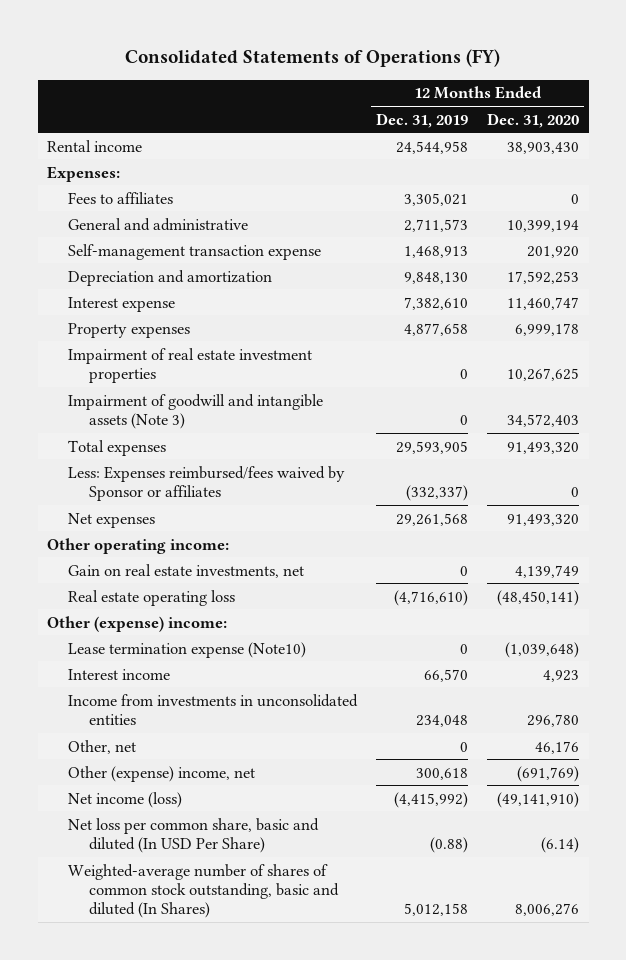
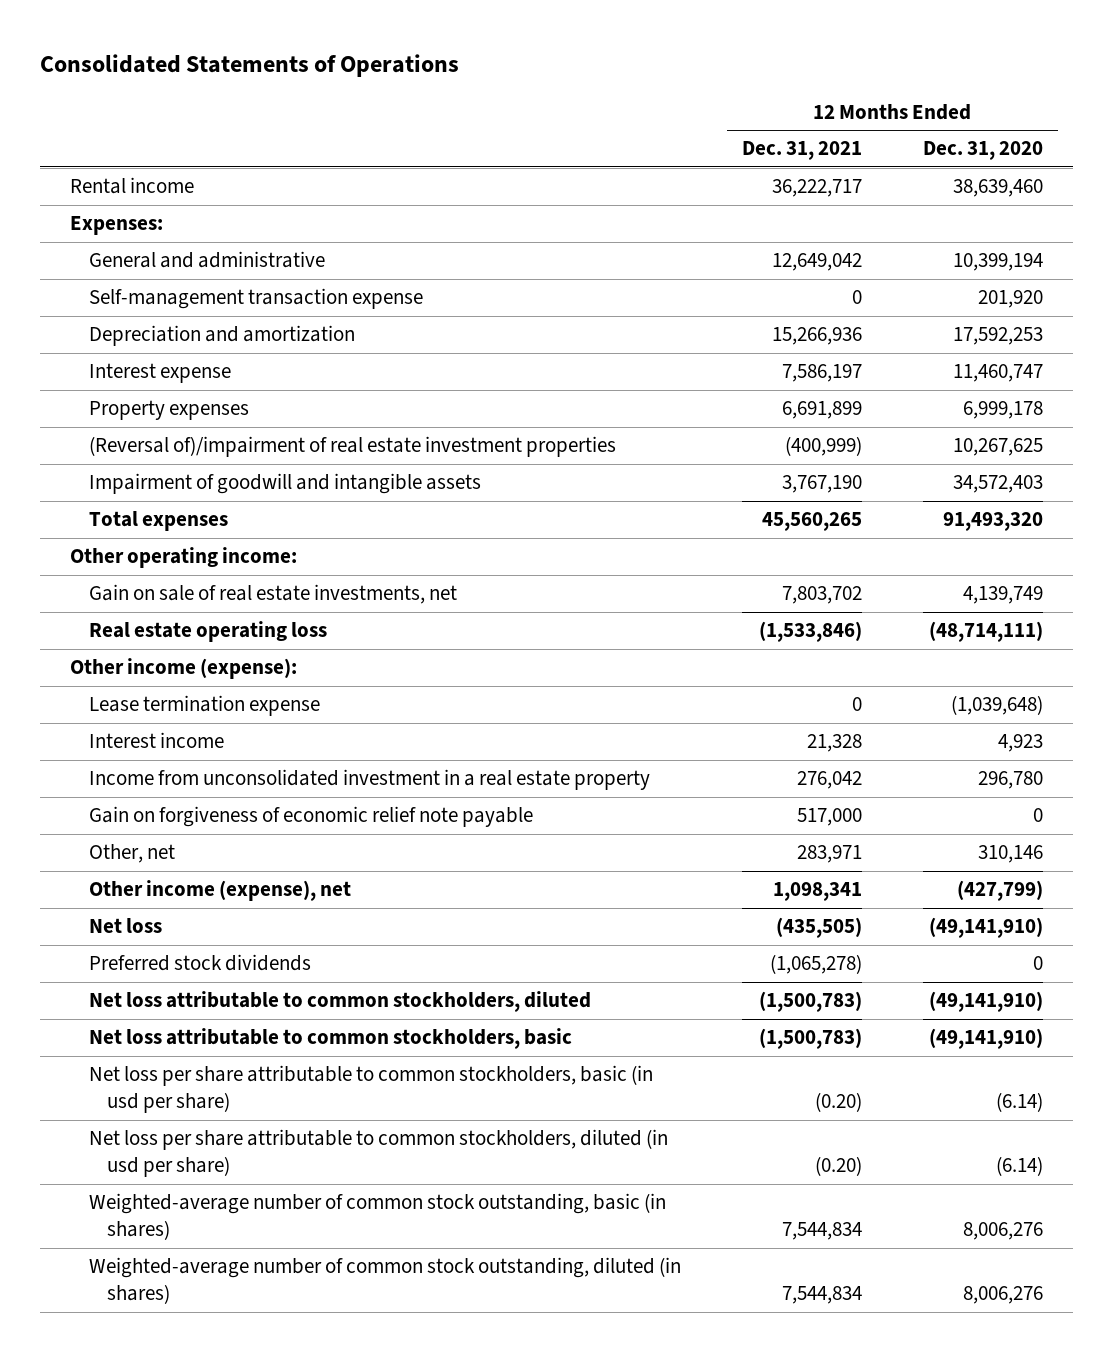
- Consolidated Statements of Operations (FY)
+ Consolidated Statements of Operations
- | 12 Months Ended Dec. 31, 2019 | 12 Months Ended Dec. 31, 2020
+ | 12 Months Ended Dec. 31, 2021 | 12 Months Ended Dec. 31, 2020
- Rental income | 24,544,958 | 38,903,430
+ Rental income | 36,222,717 | 38,639,460
- Fees to affiliates | 3,305,021 | 0
- Impairment of real estate investment properties | 0 | 10,267,625
- Impairment of goodwill and intangible assets (Note 3) | 0 | 34,572,403
+ (Reversal of)/impairment of real estate investment properties | (400,999) | 10,267,625
+ Impairment of goodwill and intangible assets | 3,767,190 | 34,572,403
- Less: Expenses reimbursed/fees waived by Sponsor or affiliates | (332,337) | 0
- Net expenses | 29,261,568 | 91,493,320
- Gain on real estate investments, net | 0 | 4,139,749
- Real estate operating loss | (4,716,610) | (48,450,141)
- Other (expense) income:
- Lease termination expense (Note10) | 0 | (1,039,648)
+ Gain on sale of real estate investments, net | 7,803,702 | 4,139,749
+ Real estate operating loss | (1,533,846) | (48,714,111)
+ Other income (expense):
+ Lease termination expense | 0 | (1,039,648)
- Income from investments in unconsolidated entities | 234,048 | 296,780
- Other, net | 0 | 46,176
- Other (expense) income, net | 300,618 | (691,769)
- Net income (loss) | (4,415,992) | (49,141,910)
- Net loss per common share, basic and diluted (In USD Per Share) | (0.88) | (6.14)
- Weighted-average number of shares of common stock outstanding, basic and diluted (In Shares) | 5,012,158 | 8,006,276
+ Income from unconsolidated investment in a real estate property | 276,042 | 296,780
+ Gain on forgiveness of economic relief note payable | 517,000 | 0
+ Other, net | 283,971 | 310,146
+ Other income (expense), net | 1,098,341 | (427,799)
+ Net loss | (435,505) | (49,141,910)
+ Preferred stock dividends | (1,065,278) | 0
+ Net loss attributable to common stockholders, diluted | (1,500,783) | (49,141,910)
+ Net loss attributable to common stockholders, basic | (1,500,783) | (49,141,910)
+ Net loss per share attributable to common stockholders, basic (in usd per share) | (0.20) | (6.14)
+ Net loss per share attributable to common stockholders, diluted (in usd per share) | (0.20) | (6.14)
+ Weighted-average number of common stock outstanding, basic (in shares) | 7,544,834 | 8,006,276
+ Weighted-average number of common stock outstanding, diluted (in shares) | 7,544,834 | 8,006,276

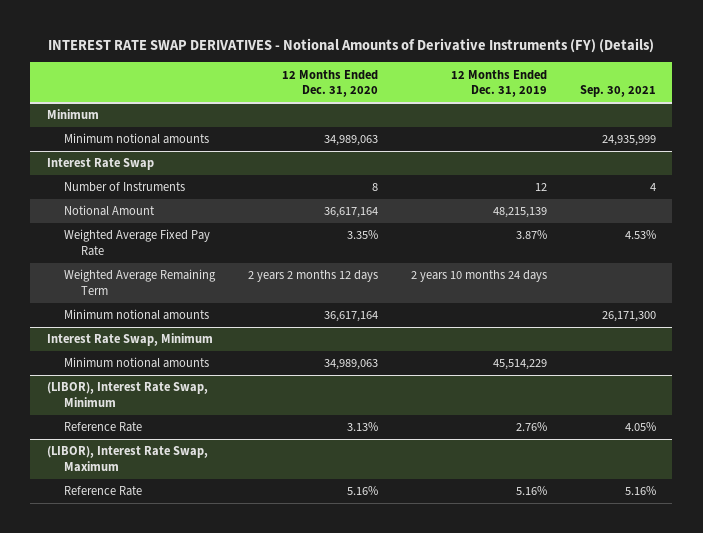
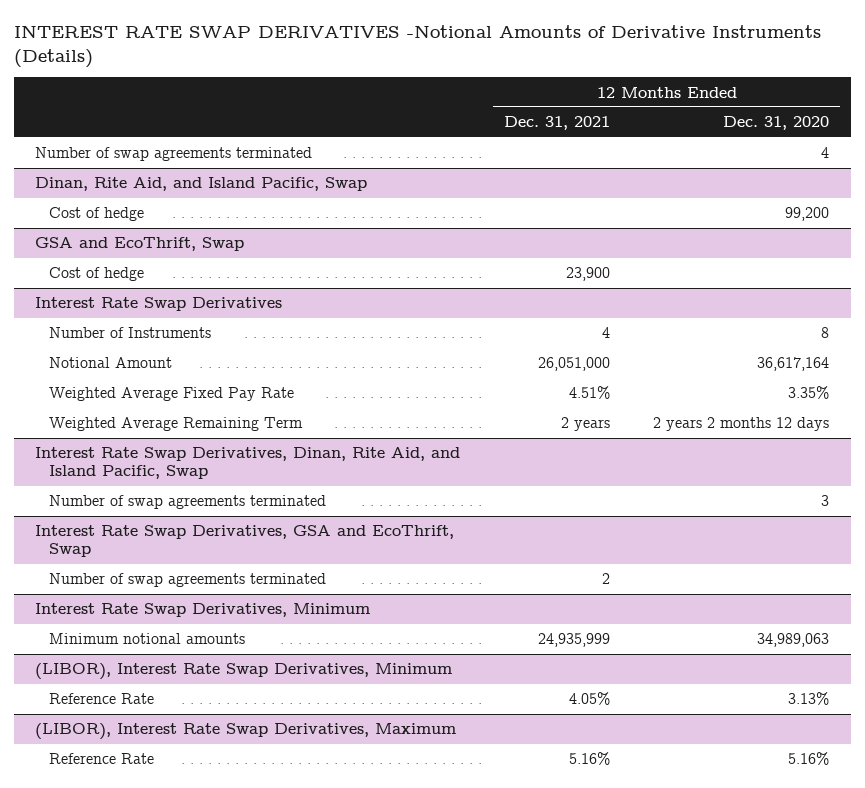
- INTEREST RATE SWAP DERIVATIVES - Notional Amounts of Derivative Instruments (FY) (Details)
+ INTEREST RATE SWAP DERIVATIVES -Notional Amounts of Derivative Instruments (Details)
- | 12 Months Ended Dec. 31, 2020 | 12 Months Ended Dec. 31, 2019 | Sep. 30, 2021
+ | 12 Months Ended Dec. 31, 2021 | 12 Months Ended Dec. 31, 2020
- Minimum
- Minimum notional amounts | 34,989,063 | | 24,935,999
- Interest Rate Swap
+ Number of swap agreements terminated | | 4
+ Dinan, Rite Aid, and Island Pacific, Swap
+ Cost of hedge | | 99,200
+ GSA and EcoThrift, Swap
+ Cost of hedge | 23,900 |
+ Interest Rate Swap Derivatives
- Minimum notional amounts | 36,617,164 | | 26,171,300
- Interest Rate Swap, Minimum
+ Interest Rate Swap Derivatives, Dinan, Rite Aid, and Island Pacific, Swap
+ Number of swap agreements terminated | | 3
+ Interest Rate Swap Derivatives, GSA and EcoThrift, Swap
+ Number of swap agreements terminated | 2 |
+ Interest Rate Swap Derivatives, Minimum
- (LIBOR), Interest Rate Swap, Minimum
+ (LIBOR), Interest Rate Swap Derivatives, Minimum
- (LIBOR), Interest Rate Swap, Maximum
+ (LIBOR), Interest Rate Swap Derivatives, Maximum

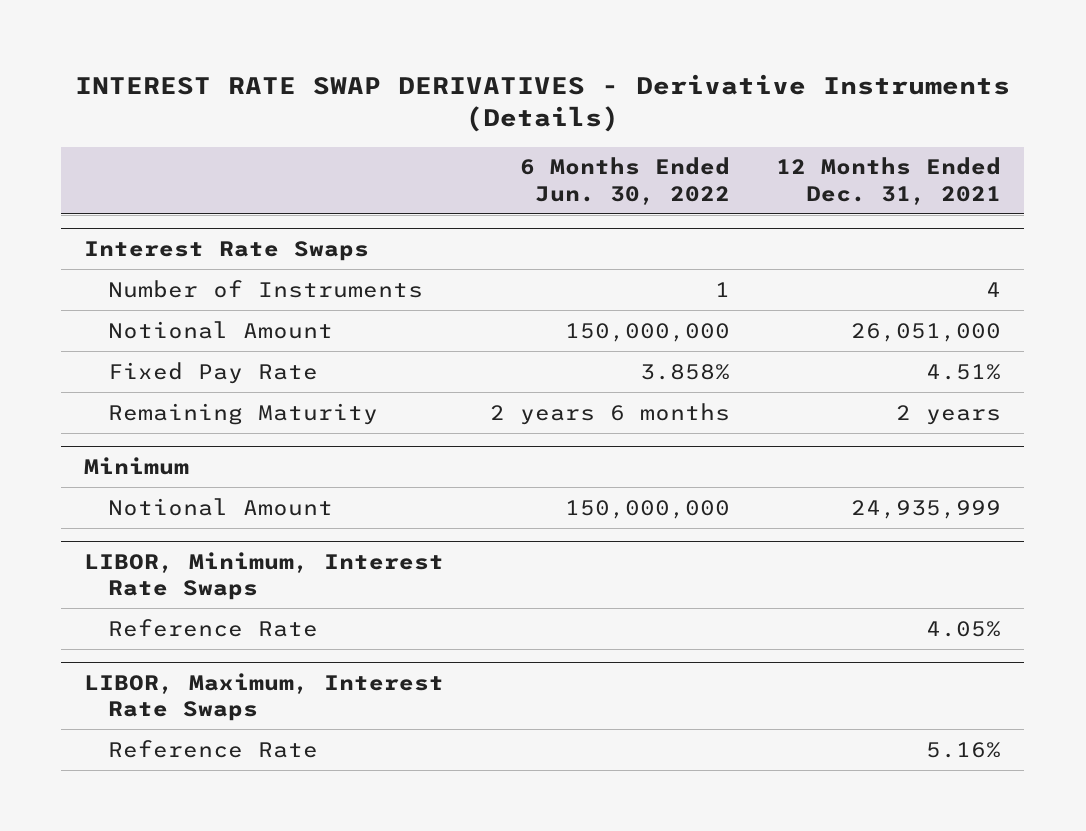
- INTEREST RATE SWAP DERIVATIVES -Notional Amounts of Derivative Instruments (Details)
+ INTEREST RATE SWAP DERIVATIVES - Derivative Instruments (Details)
- | 12 Months Ended Dec. 31, 2021 | 12 Months Ended Dec. 31, 2020
+ | 6 Months Ended Jun. 30, 2022 | 12 Months Ended Dec. 31, 2021
- Number of swap agreements terminated | | 4
- Dinan, Rite Aid, and Island Pacific, Swap
- Cost of hedge | | 99,200
- GSA and EcoThrift, Swap
- Cost of hedge | 23,900 |
- Interest Rate Swap Derivatives
+ Interest Rate Swaps
- Weighted Average Fixed Pay Rate | 4.51% | 3.35%
- Weighted Average Remaining Term | 2 years | 2 years 2 months 12 days
- Interest Rate Swap Derivatives, Dinan, Rite Aid, and Island Pacific, Swap
- Number of swap agreements terminated | | 3
- Interest Rate Swap Derivatives, GSA and EcoThrift, Swap
- Number of swap agreements terminated | 2 |
- Interest Rate Swap Derivatives, Minimum
- Minimum notional amounts | 24,935,999 | 34,989,063
- (LIBOR), Interest Rate Swap Derivatives, Minimum
+ Fixed Pay Rate | 3.858% | 4.51%
+ Remaining Maturity | 2 years 6 months | 2 years
+ Minimum
+ Notional Amount | 150,000,000 | 24,935,999
+ LIBOR, Minimum, Interest Rate Swaps
- (LIBOR), Interest Rate Swap Derivatives, Maximum
+ LIBOR, Maximum, Interest Rate Swaps

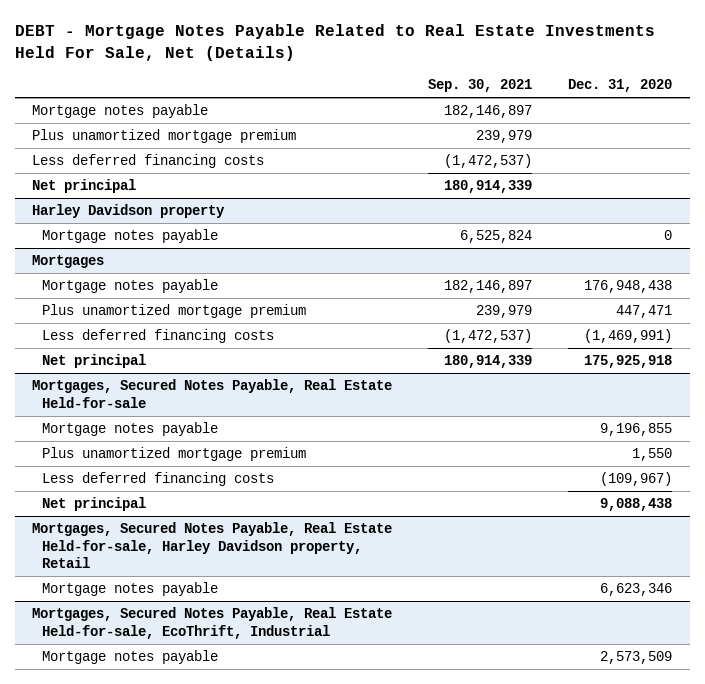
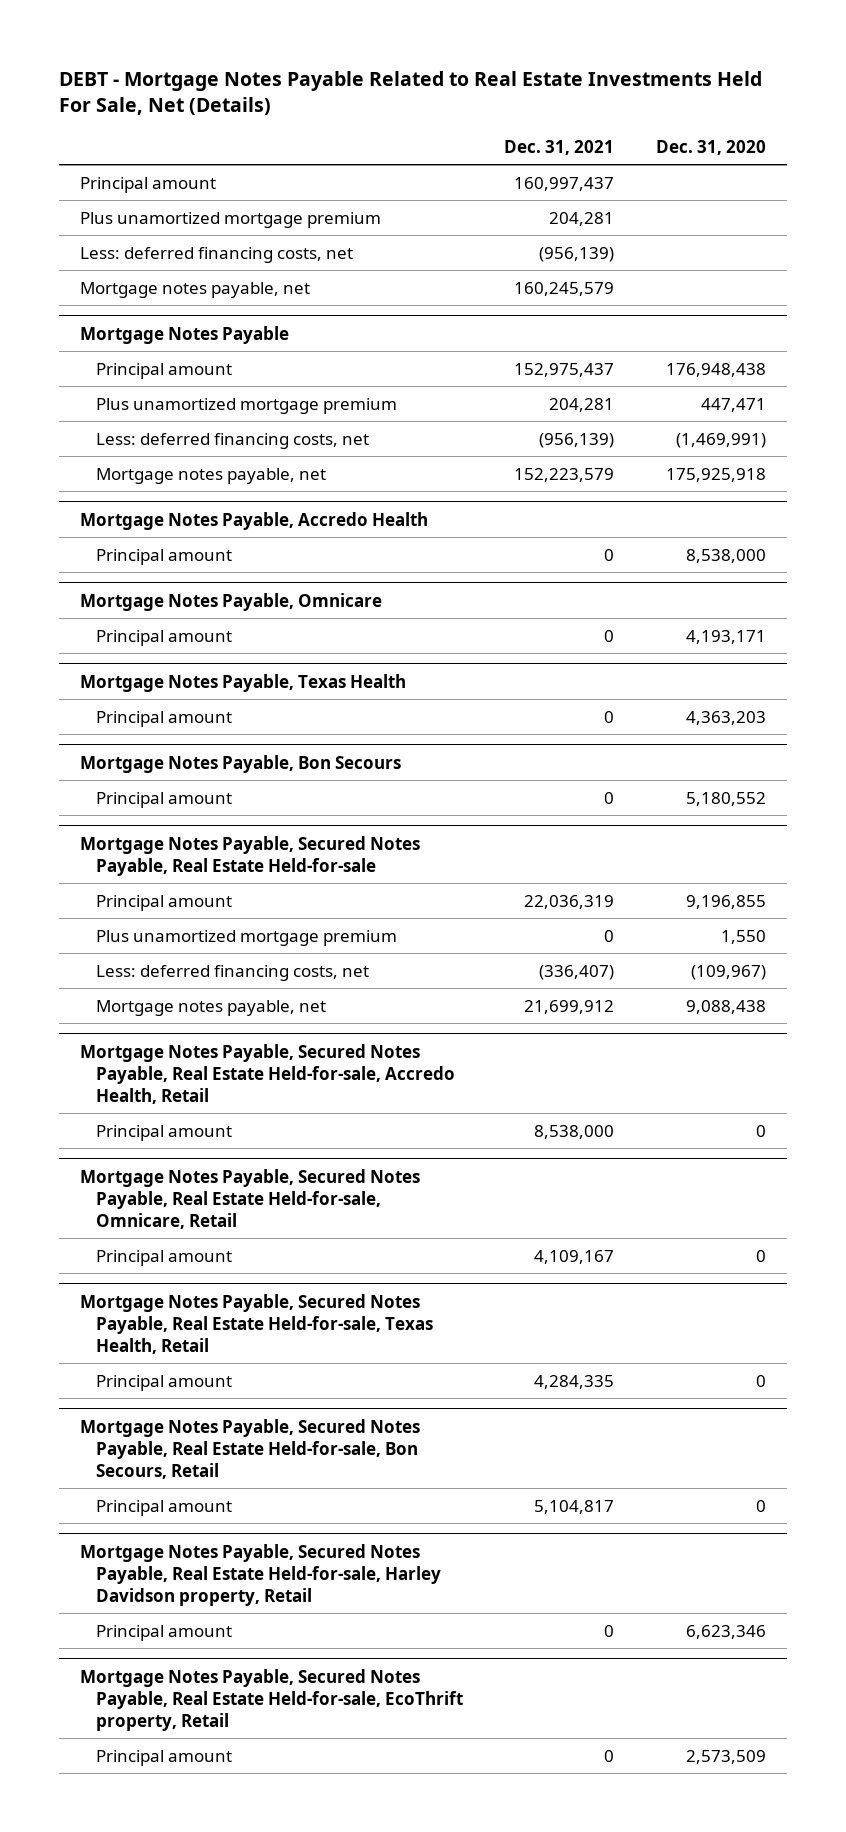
- | Sep. 30, 2021 | Dec. 31, 2020
+ | Dec. 31, 2021 | Dec. 31, 2020
- Mortgage notes payable | 182,146,897 |
+ Principal amount | 160,997,437 |
- Less deferred financing costs | (1,472,537) |
- Net principal | 180,914,339 |
- Harley Davidson property
- Mortgage notes payable | 6,525,824 | 0
- Mortgages
- Mortgage notes payable | 182,146,897 | 176,948,438
+ Less: deferred financing costs, net | (956,139) |
+ Mortgage notes payable, net | 160,245,579 |
+ Mortgage Notes Payable
+ Principal amount | 152,975,437 | 176,948,438
- Less deferred financing costs | (1,472,537) | (1,469,991)
- Net principal | 180,914,339 | 175,925,918
- Mortgages, Secured Notes Payable, Real Estate Held-for-sale
- Mortgage notes payable | | 9,196,855
+ Less: deferred financing costs, net | (956,139) | (1,469,991)
+ Mortgage notes payable, net | 152,223,579 | 175,925,918
+ Mortgage Notes Payable, Accredo Health
+ Principal amount | 0 | 8,538,000
+ Mortgage Notes Payable, Omnicare
+ Principal amount | 0 | 4,193,171
+ Mortgage Notes Payable, Texas Health
+ Principal amount | 0 | 4,363,203
+ Mortgage Notes Payable, Bon Secours
+ Principal amount | 0 | 5,180,552
+ Mortgage Notes Payable, Secured Notes Payable, Real Estate Held-for-sale
+ Principal amount | 22,036,319 | 9,196,855
- Less deferred financing costs | | (109,967)
- Net principal | | 9,088,438
- Mortgages, Secured Notes Payable, Real Estate Held-for-sale, Harley Davidson property, Retail
- Mortgage notes payable | | 6,623,346
- Mortgages, Secured Notes Payable, Real Estate Held-for-sale, EcoThrift, Industrial
- Mortgage notes payable | | 2,573,509
+ Less: deferred financing costs, net | (336,407) | (109,967)
+ Mortgage notes payable, net | 21,699,912 | 9,088,438
+ Mortgage Notes Payable, Secured Notes Payable, Real Estate Held-for-sale, Accredo Health, Retail
+ Principal amount | 8,538,000 | 0
+ Mortgage Notes Payable, Secured Notes Payable, Real Estate Held-for-sale, Omnicare, Retail
+ Principal amount | 4,109,167 | 0
+ Mortgage Notes Payable, Secured Notes Payable, Real Estate Held-for-sale, Texas Health, Retail
+ Principal amount | 4,284,335 | 0
+ Mortgage Notes Payable, Secured Notes Payable, Real Estate Held-for-sale, Bon Secours, Retail
+ Principal amount | 5,104,817 | 0
+ Mortgage Notes Payable, Secured Notes Payable, Real Estate Held-for-sale, Harley Davidson property, Retail
+ Principal amount | 0 | 6,623,346
+ Mortgage Notes Payable, Secured Notes Payable, Real Estate Held-for-sale, EcoThrift property, Retail
+ Principal amount | 0 | 2,573,509

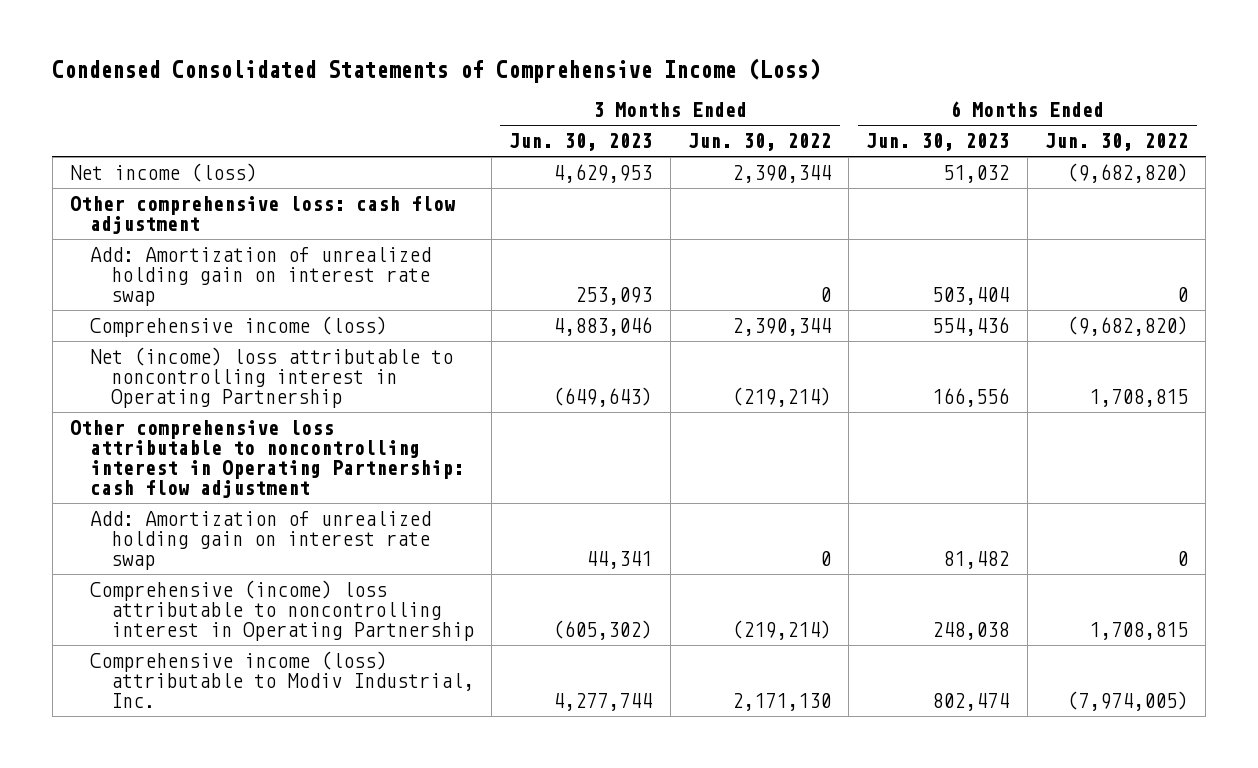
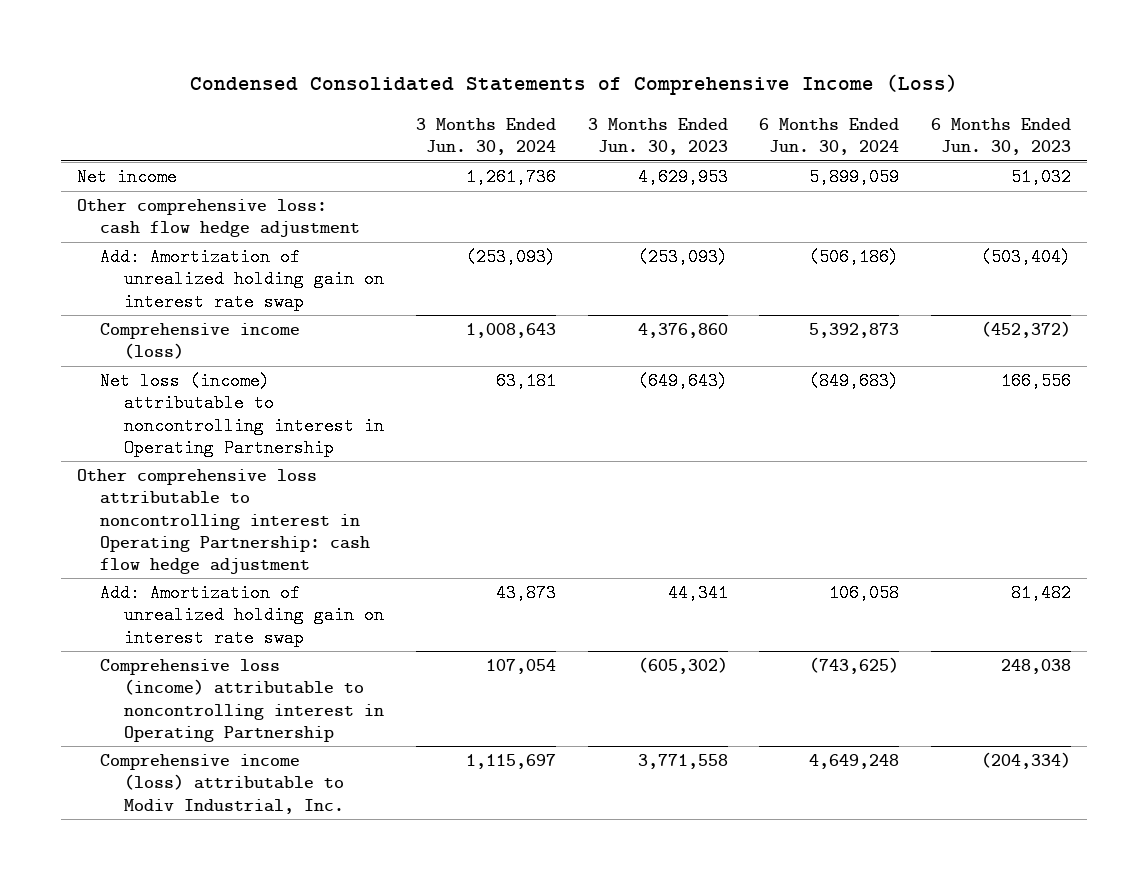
- | 3 Months Ended Jun. 30, 2023 | 3 Months Ended Jun. 30, 2022 | 6 Months Ended Jun. 30, 2023 | 6 Months Ended Jun. 30, 2022
+ | 3 Months Ended Jun. 30, 2024 | 3 Months Ended Jun. 30, 2023 | 6 Months Ended Jun. 30, 2024 | 6 Months Ended Jun. 30, 2023
- Net income (loss) | 4,629,953 | 2,390,344 | 51,032 | (9,682,820)
- Other comprehensive loss: cash flow adjustment
- Add: Amortization of unrealized holding gain on interest rate swap | 253,093 | 0 | 503,404 | 0
- Comprehensive income (loss) | 4,883,046 | 2,390,344 | 554,436 | (9,682,820)
- Net (income) loss attributable to noncontrolling interest in Operating Partnership | (649,643) | (219,214) | 166,556 | 1,708,815
- Other comprehensive loss attributable to noncontrolling interest in Operating Partnership: cash flow adjustment
+ Net income | 1,261,736 | 4,629,953 | 5,899,059 | 51,032
+ Other comprehensive loss: cash flow hedge adjustment
+ Add: Amortization of unrealized holding gain on interest rate swap | (253,093) | (253,093) | (506,186) | (503,404)
+ Comprehensive income (loss) | 1,008,643 | 4,376,860 | 5,392,873 | (452,372)
+ Net loss (income) attributable to noncontrolling interest in Operating Partnership | 63,181 | (649,643) | (849,683) | 166,556
+ Other comprehensive loss attributable to noncontrolling interest in Operating Partnership: cash flow hedge adjustment
- Comprehensive (income) loss attributable to noncontrolling interest in Operating Partnership | (605,302) | (219,214) | 248,038 | 1,708,815
- Comprehensive income (loss) attributable to Modiv Industrial, Inc. | 4,277,744 | 2,171,130 | 802,474 | (7,974,005)
+ Comprehensive loss (income) attributable to noncontrolling interest in Operating Partnership | 107,054 | (605,302) | (743,625) | 248,038
+ Comprehensive income (loss) attributable to Modiv Industrial, Inc. | 1,115,697 | 3,771,558 | 4,649,248 | (204,334)

